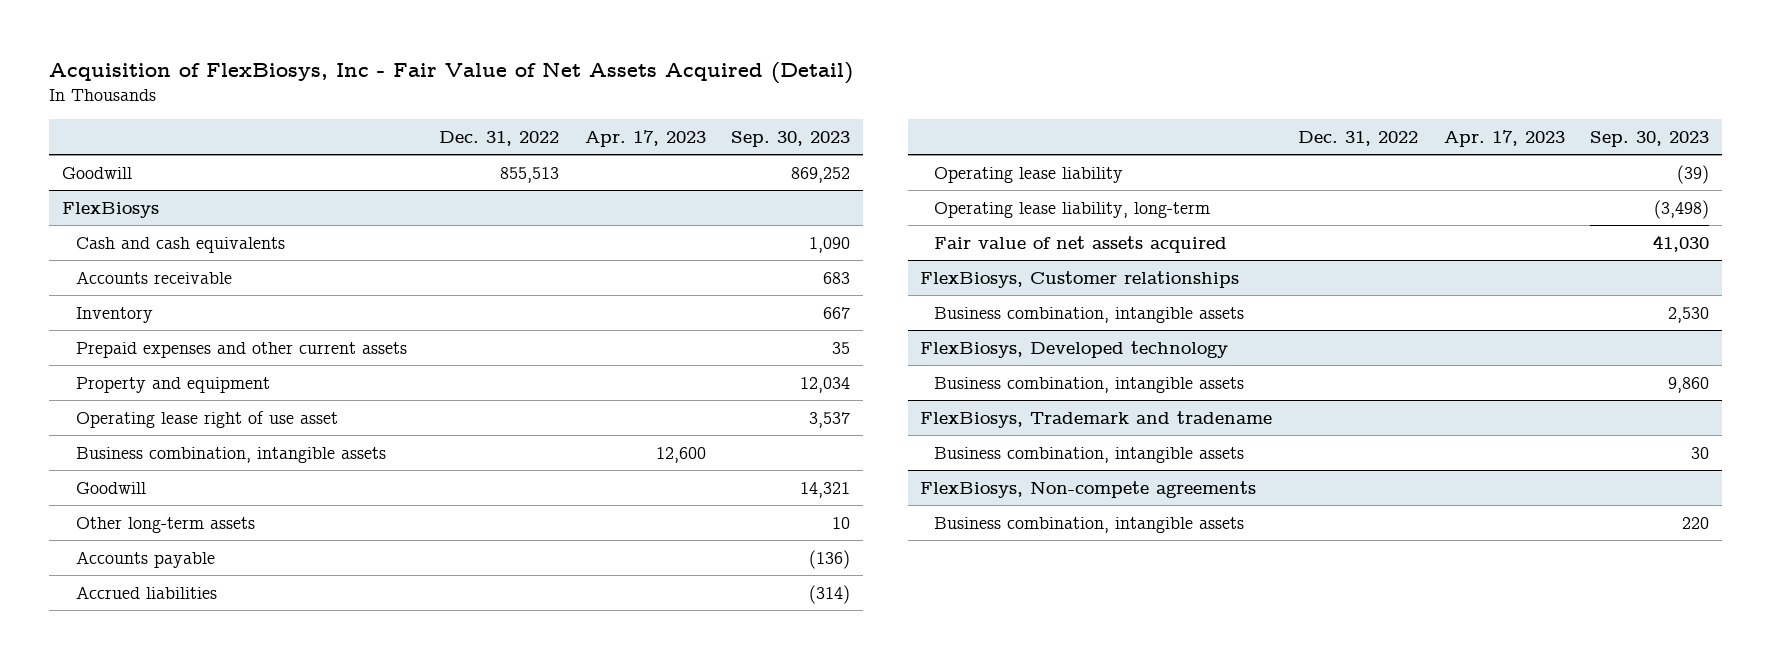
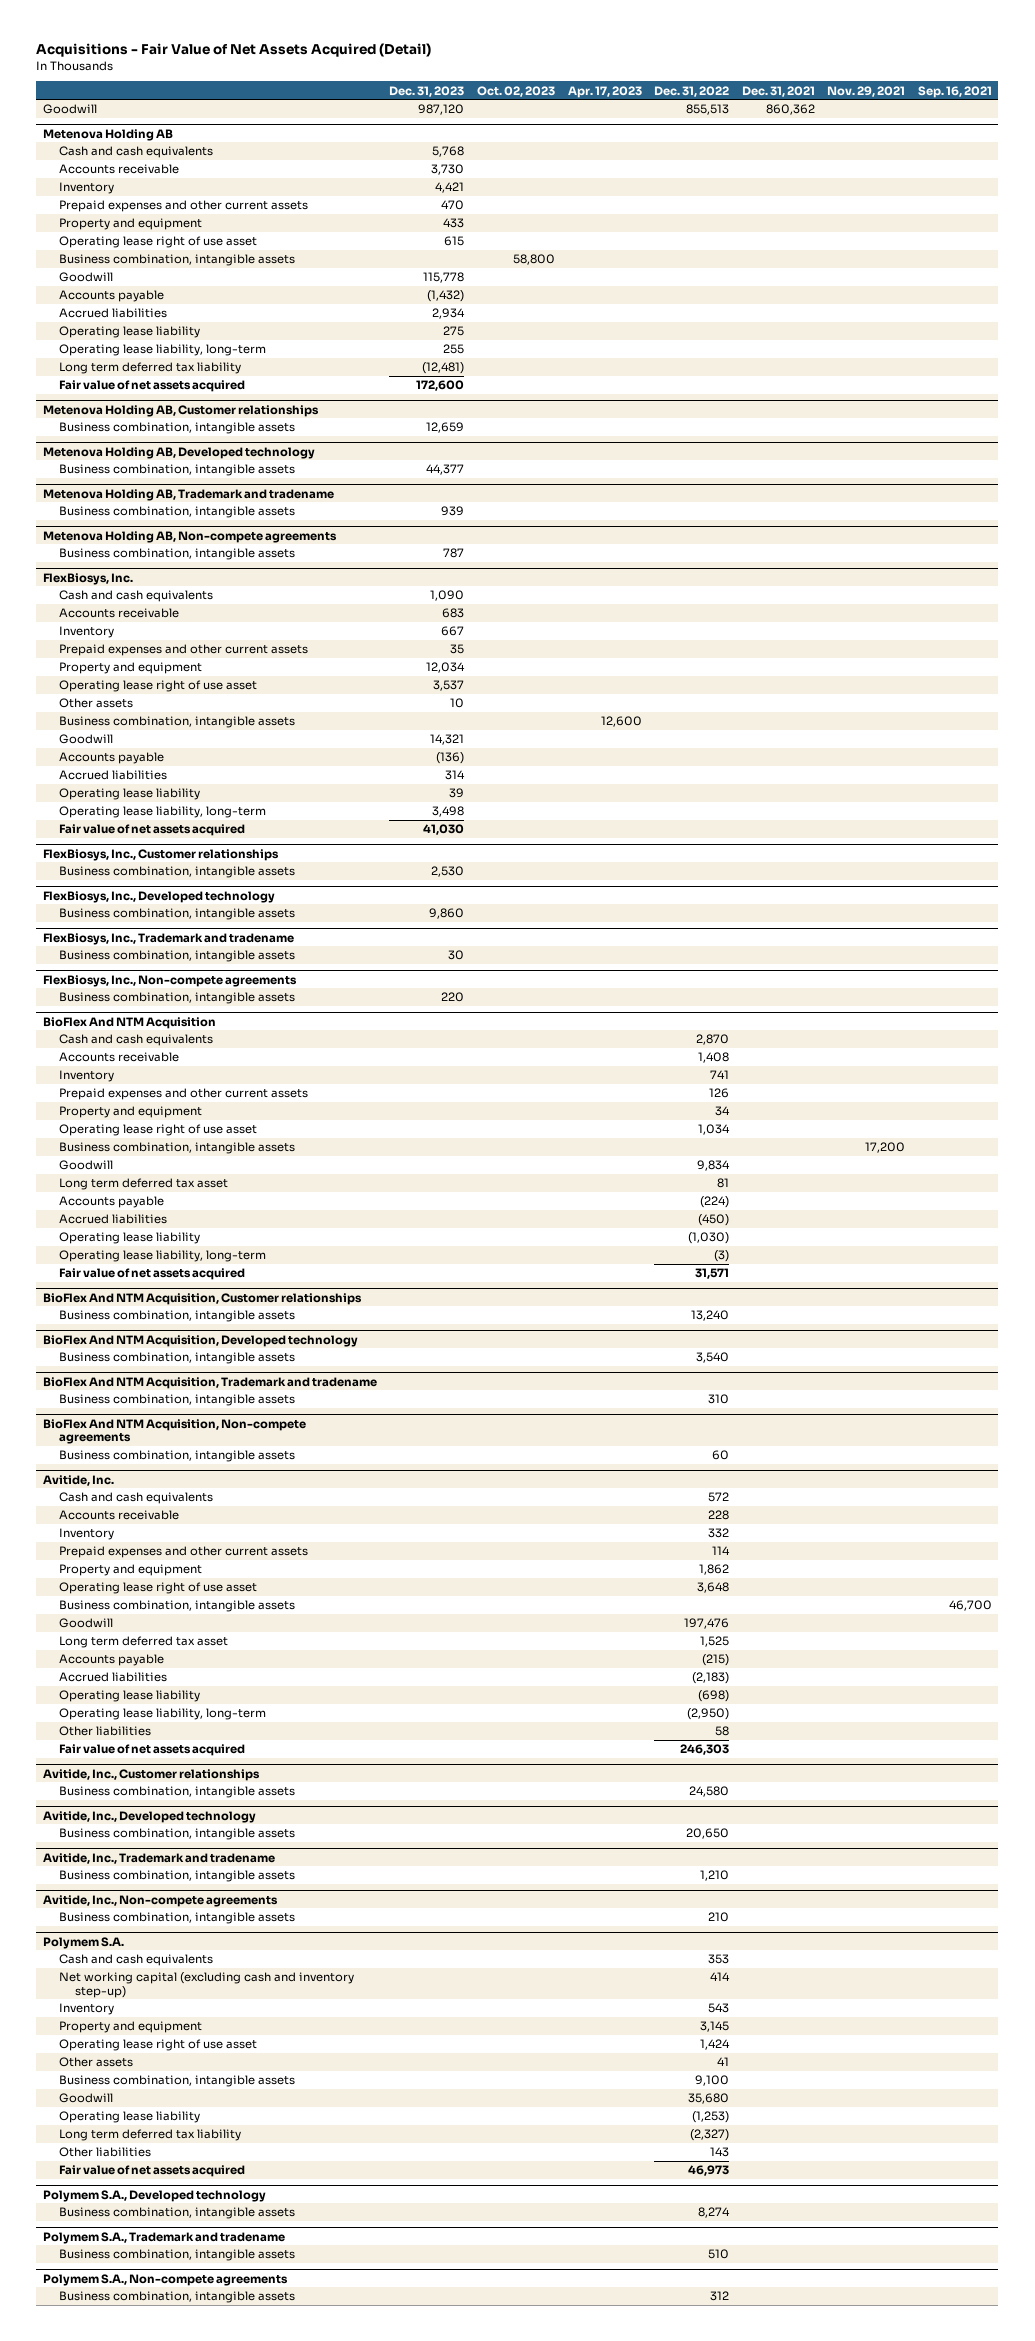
- Acquisition of FlexBiosys, Inc - Fair Value of Net Assets Acquired (Detail)
+ Acquisitions - Fair Value of Net Assets Acquired (Detail)
- | Dec. 31, 2022 | Apr. 17, 2023 | Sep. 30, 2023
+ | Dec. 31, 2023 | Oct. 02, 2023 | Apr. 17, 2023 | Dec. 31, 2022 | Dec. 31, 2021 | Nov. 29, 2021 | Sep. 16, 2021
- FlexBiosys
+ Metenova Holding AB
+ Cash and cash equivalents | 5,768 | | | | | |
+ Accounts receivable | 3,730 | | | | | |
+ Inventory | 4,421 | | | | | |
+ Prepaid expenses and other current assets | 470 | | | | | |
+ Property and equipment | 433 | | | | | |
+ Operating lease right of use asset | 615 | | | | | |
+ Business combination, intangible assets | | 58,800 | | | | |
+ Goodwill | 115,778 | | | | | |
+ Accounts payable | (1,432) | | | | | |
+ Accrued liabilities | 2,934 | | | | | |
+ Operating lease liability | 275 | | | | | |
+ Operating lease liability, long-term | 255 | | | | | |
+ Long term deferred tax liability | (12,481) | | | | | |
+ Fair value of net assets acquired | 172,600 | | | | | |
+ Metenova Holding AB, Customer relationships
+ Business combination, intangible assets | 12,659 | | | | | |
+ Metenova Holding AB, Developed technology
+ Business combination, intangible assets | 44,377 | | | | | |
+ Metenova Holding AB, Trademark and tradename
+ Business combination, intangible assets | 939 | | | | | |
+ Metenova Holding AB, Non-compete agreements
+ Business combination, intangible assets | 787 | | | | | |
+ FlexBiosys, Inc.
+ Other assets | 10 | | | | | |
- Other long-term assets | | | 10
- FlexBiosys, Customer relationships
+ FlexBiosys, Inc., Customer relationships
- FlexBiosys, Developed technology
+ FlexBiosys, Inc., Developed technology
- FlexBiosys, Trademark and tradename
+ FlexBiosys, Inc., Trademark and tradename
- FlexBiosys, Non-compete agreements
+ FlexBiosys, Inc., Non-compete agreements
+ BioFlex And NTM Acquisition
+ Cash and cash equivalents | | | | 2,870 | | |
+ Accounts receivable | | | | 1,408 | | |
+ Inventory | | | | 741 | | |
+ Prepaid expenses and other current assets | | | | 126 | | |
+ Property and equipment | | | | 34 | | |
+ Operating lease right of use asset | | | | 1,034 | | |
+ Business combination, intangible assets | | | | | | 17,200 |
+ Goodwill | | | | 9,834 | | |
+ Long term deferred tax asset | | | | 81 | | |
+ Accounts payable | | | | (224) | | |
+ Accrued liabilities | | | | (450) | | |
+ Operating lease liability | | | | (1,030) | | |
+ Operating lease liability, long-term | | | | (3) | | |
+ Fair value of net assets acquired | | | | 31,571 | | |
+ BioFlex And NTM Acquisition, Customer relationships
+ Business combination, intangible assets | | | | 13,240 | | |
+ BioFlex And NTM Acquisition, Developed technology
+ Business combination, intangible assets | | | | 3,540 | | |
+ BioFlex And NTM Acquisition, Trademark and tradename
+ Business combination, intangible assets | | | | 310 | | |
+ BioFlex And NTM Acquisition, Non-compete agreements
+ Business combination, intangible assets | | | | 60 | | |
+ Avitide, Inc.
+ Cash and cash equivalents | | | | 572 | | |
+ Accounts receivable | | | | 228 | | |
+ Inventory | | | | 332 | | |
+ Prepaid expenses and other current assets | | | | 114 | | |
+ Property and equipment | | | | 1,862 | | |
+ Operating lease right of use asset | | | | 3,648 | | |
+ Business combination, intangible assets | | | | | | | 46,700
+ Goodwill | | | | 197,476 | | |
+ Long term deferred tax asset | | | | 1,525 | | |
+ Accounts payable | | | | (215) | | |
+ Accrued liabilities | | | | (2,183) | | |
+ Operating lease liability | | | | (698) | | |
+ Operating lease liability, long-term | | | | (2,950) | | |
+ Other liabilities | | | | 58 | | |
+ Fair value of net assets acquired | | | | 246,303 | | |
+ Avitide, Inc., Customer relationships
+ Business combination, intangible assets | | | | 24,580 | | |
+ Avitide, Inc., Developed technology
+ Business combination, intangible assets | | | | 20,650 | | |
+ Avitide, Inc., Trademark and tradename
+ Business combination, intangible assets | | | | 1,210 | | |
+ Avitide, Inc., Non-compete agreements
+ Business combination, intangible assets | | | | 210 | | |
+ Polymem S.A.
+ Cash and cash equivalents | | | | 353 | | |
+ Net working capital (excluding cash and inventory step-up) | | | | 414 | | |
+ Inventory | | | | 543 | | |
+ Property and equipment | | | | 3,145 | | |
+ Operating lease right of use asset | | | | 1,424 | | |
+ Other assets | | | | 41 | | |
+ Business combination, intangible assets | | | | 9,100 | | |
+ Goodwill | | | | 35,680 | | |
+ Operating lease liability | | | | (1,253) | | |
+ Long term deferred tax liability | | | | (2,327) | | |
+ Other liabilities | | | | 143 | | |
+ Fair value of net assets acquired | | | | 46,973 | | |
+ Polymem S.A., Developed technology
+ Business combination, intangible assets | | | | 8,274 | | |
+ Polymem S.A., Trademark and tradename
+ Business combination, intangible assets | | | | 510 | | |
+ Polymem S.A., Non-compete agreements
+ Business combination, intangible assets | | | | 312 | | |

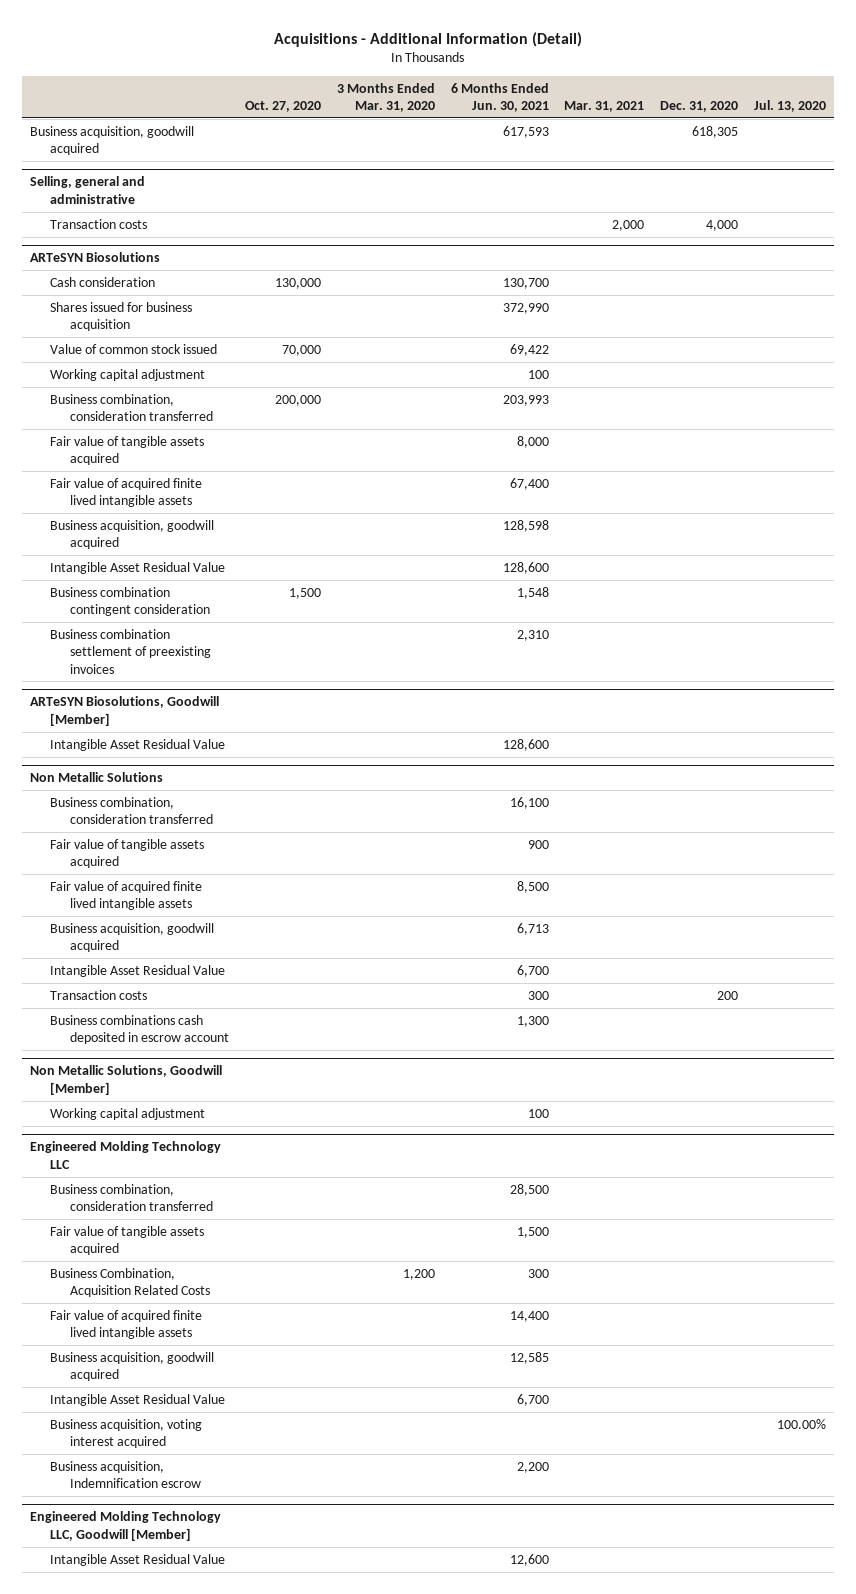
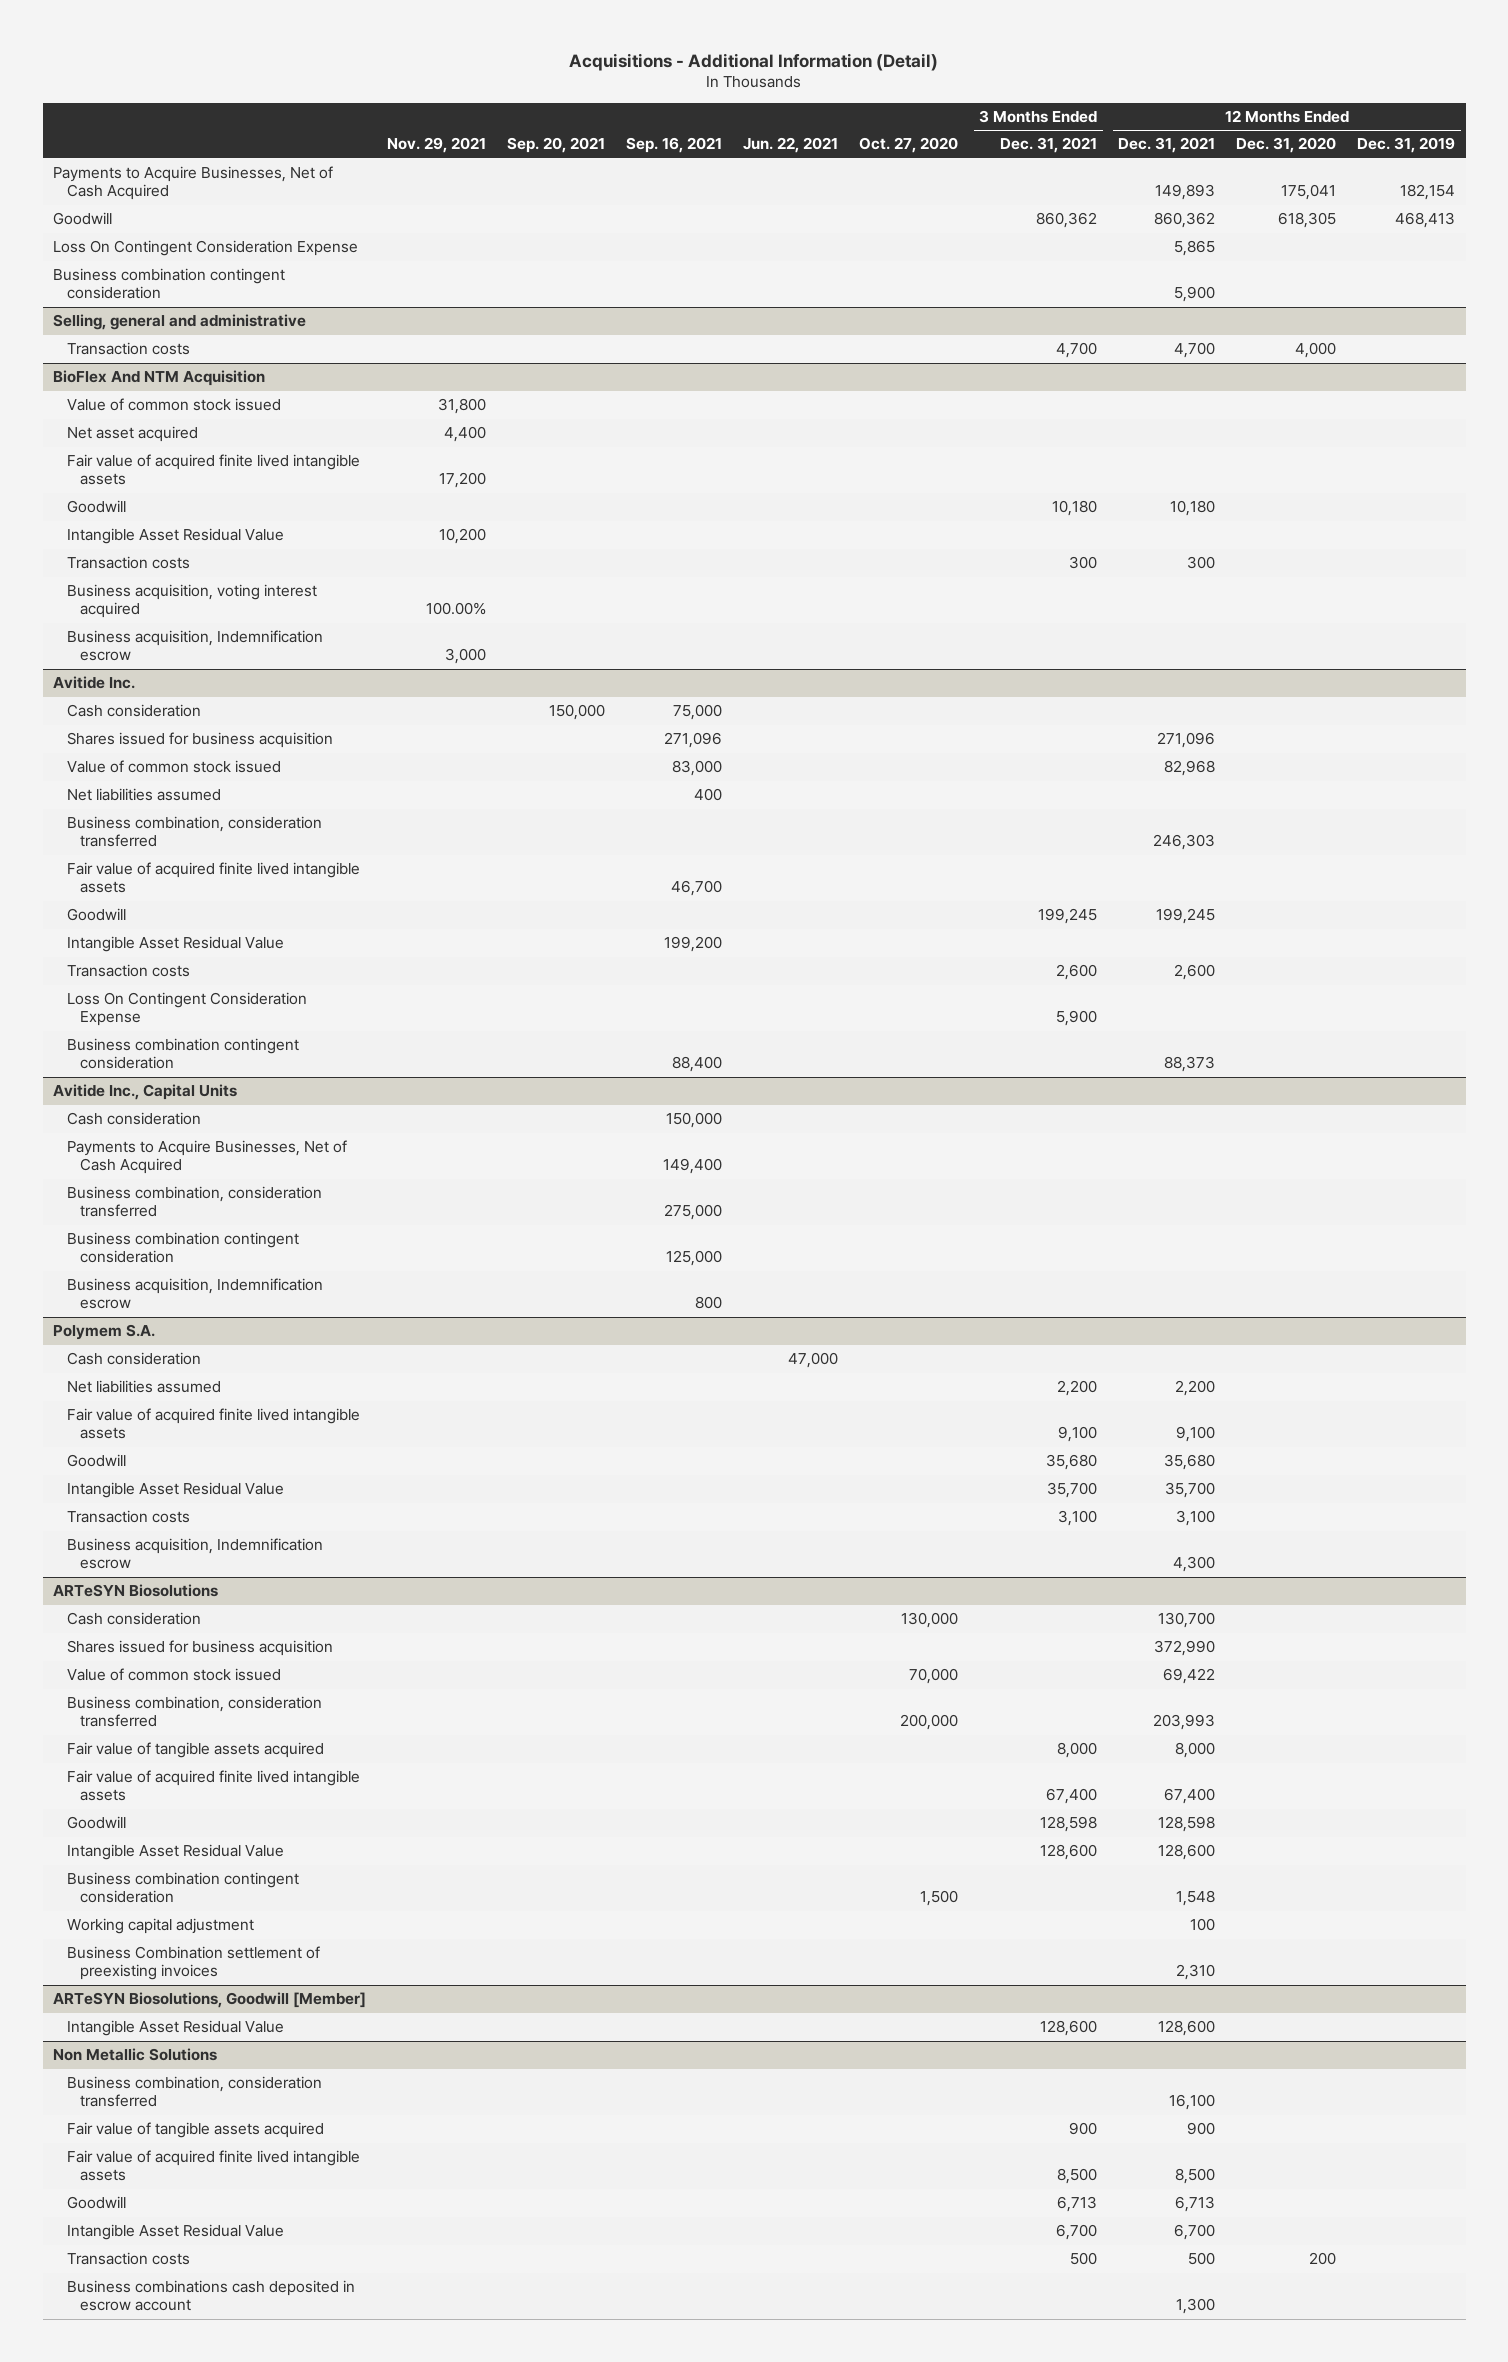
- | Oct. 27, 2020 | 3 Months Ended Mar. 31, 2020 | 6 Months Ended Jun. 30, 2021 | Mar. 31, 2021 | Dec. 31, 2020 | Jul. 13, 2020
+ | Nov. 29, 2021 | Sep. 20, 2021 | Sep. 16, 2021 | Jun. 22, 2021 | Oct. 27, 2020 | 3 Months Ended Dec. 31, 2021 | 12 Months Ended Dec. 31, 2021 | 12 Months Ended Dec. 31, 2020 | 12 Months Ended Dec. 31, 2019
- Business acquisition, goodwill acquired | | | 617,593 | | 618,305 |
+ Payments to Acquire Businesses, Net of Cash Acquired | | | | | | | 149,893 | 175,041 | 182,154
+ Goodwill | | | | | | 860,362 | 860,362 | 618,305 | 468,413
+ Loss On Contingent Consideration Expense | | | | | | | 5,865 | |
+ Business combination contingent consideration | | | | | | | 5,900 | |
+ BioFlex And NTM Acquisition
+ Value of common stock issued | 31,800 | | | | | | | |
+ Net asset acquired | 4,400 | | | | | | | |
+ Fair value of acquired finite lived intangible assets | 17,200 | | | | | | | |
+ Goodwill | | | | | | 10,180 | 10,180 | |
+ Intangible Asset Residual Value | 10,200 | | | | | | | |
+ Transaction costs | | | | | | 300 | 300 | |
+ Business acquisition, voting interest acquired | 100.00% | | | | | | | |
+ Business acquisition, Indemnification escrow | 3,000 | | | | | | | |
+ Avitide Inc.
+ Cash consideration | | 150,000 | 75,000 | | | | | |
+ Shares issued for business acquisition | | | 271,096 | | | | 271,096 | |
+ Value of common stock issued | | | 83,000 | | | | 82,968 | |
+ Net liabilities assumed | | | 400 | | | | | |
+ Business combination, consideration transferred | | | | | | | 246,303 | |
+ Fair value of acquired finite lived intangible assets | | | 46,700 | | | | | |
+ Goodwill | | | | | | 199,245 | 199,245 | |
+ Intangible Asset Residual Value | | | 199,200 | | | | | |
+ Transaction costs | | | | | | 2,600 | 2,600 | |
+ Loss On Contingent Consideration Expense | | | | | | 5,900 | | |
+ Business combination contingent consideration | | | 88,400 | | | | 88,373 | |
+ Avitide Inc., Capital Units
+ Cash consideration | | | 150,000 | | | | | |
+ Payments to Acquire Businesses, Net of Cash Acquired | | | 149,400 | | | | | |
+ Business combination, consideration transferred | | | 275,000 | | | | | |
+ Business combination contingent consideration | | | 125,000 | | | | | |
+ Business acquisition, Indemnification escrow | | | 800 | | | | | |
+ Polymem S.A.
+ Cash consideration | | | | 47,000 | | | | |
+ Net liabilities assumed | | | | | | 2,200 | 2,200 | |
+ Fair value of acquired finite lived intangible assets | | | | | | 9,100 | 9,100 | |
+ Goodwill | | | | | | 35,680 | 35,680 | |
+ Intangible Asset Residual Value | | | | | | 35,700 | 35,700 | |
+ Transaction costs | | | | | | 3,100 | 3,100 | |
+ Business acquisition, Indemnification escrow | | | | | | | 4,300 | |
@ ARTeSYN Biosolutions
- Business acquisition, goodwill acquired | | | 128,598 | | |
+ Goodwill | | | | | | 128,598 | 128,598 | |
- Business combination settlement of preexisting invoices | | | 2,310 | | |
moved down: Working capital adjustment | | | | | | | 100 | |
+ Business Combination settlement of preexisting invoices | | | | | | | 2,310 | |
@ Non Metallic Solutions
- Business acquisition, goodwill acquired | | | 6,713 | | |
+ Goodwill | | | | | | 6,713 | 6,713 | |
- Non Metallic Solutions, Goodwill [Member]
- Working capital adjustment | | | 100 | | |
- Engineered Molding Technology LLC
- Business combination, consideration transferred | | | 28,500 | | |
- Fair value of tangible assets acquired | | | 1,500 | | |
- Business Combination, Acquisition Related Costs | | 1,200 | 300 | | |
- Fair value of acquired finite lived intangible assets | | | 14,400 | | |
- Business acquisition, goodwill acquired | | | 12,585 | | |
- Intangible Asset Residual Value | | | 6,700 | | |
- Business acquisition, voting interest acquired | | | | | | 100.00%
- Business acquisition, Indemnification escrow | | | 2,200 | | |
- Engineered Molding Technology LLC, Goodwill [Member]
- Intangible Asset Residual Value | | | 12,600 | | |

